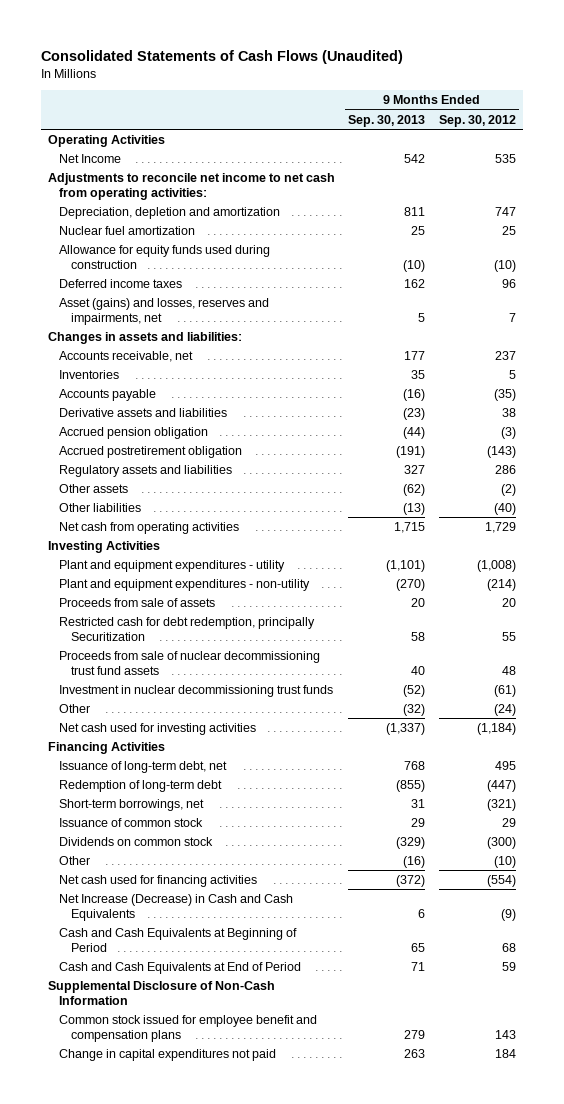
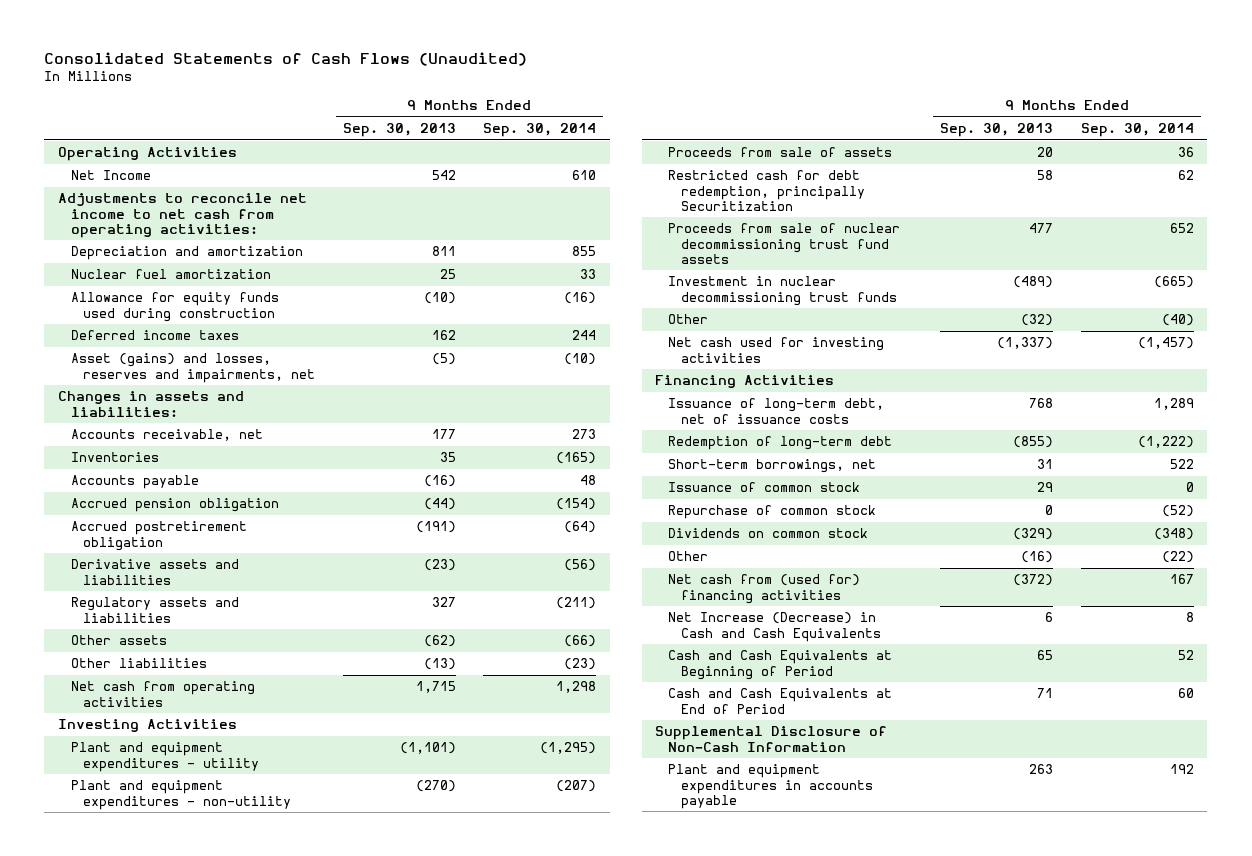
- | 9 Months Ended Sep. 30, 2013 | 9 Months Ended Sep. 30, 2012
+ | 9 Months Ended Sep. 30, 2013 | 9 Months Ended Sep. 30, 2014
- Depreciation, depletion and amortization | 811 | 747
+ Depreciation and amortization | 811 | 855
- Asset (gains) and losses, reserves and impairments, net | 5 | 7
+ Asset (gains) and losses, reserves and impairments, net | (5) | (10)
moved down: Derivative assets and liabilities | (23) | (56)
- Proceeds from sale of nuclear decommissioning trust fund assets | 40 | 48
- Investment in nuclear decommissioning trust funds | (52) | (61)
+ Proceeds from sale of nuclear decommissioning trust fund assets | 477 | 652
+ Investment in nuclear decommissioning trust funds | (489) | (665)
- Issuance of long-term debt, net | 768 | 495
+ Issuance of long-term debt, net of issuance costs | 768 | 1,289
+ Repurchase of common stock | 0 | (52)
- Net cash used for financing activities | (372) | (554)
+ Net cash from (used for) financing activities | (372) | 167
- Common stock issued for employee benefit and compensation plans | 279 | 143
- Change in capital expenditures not paid | 263 | 184
+ Plant and equipment expenditures in accounts payable | 263 | 192

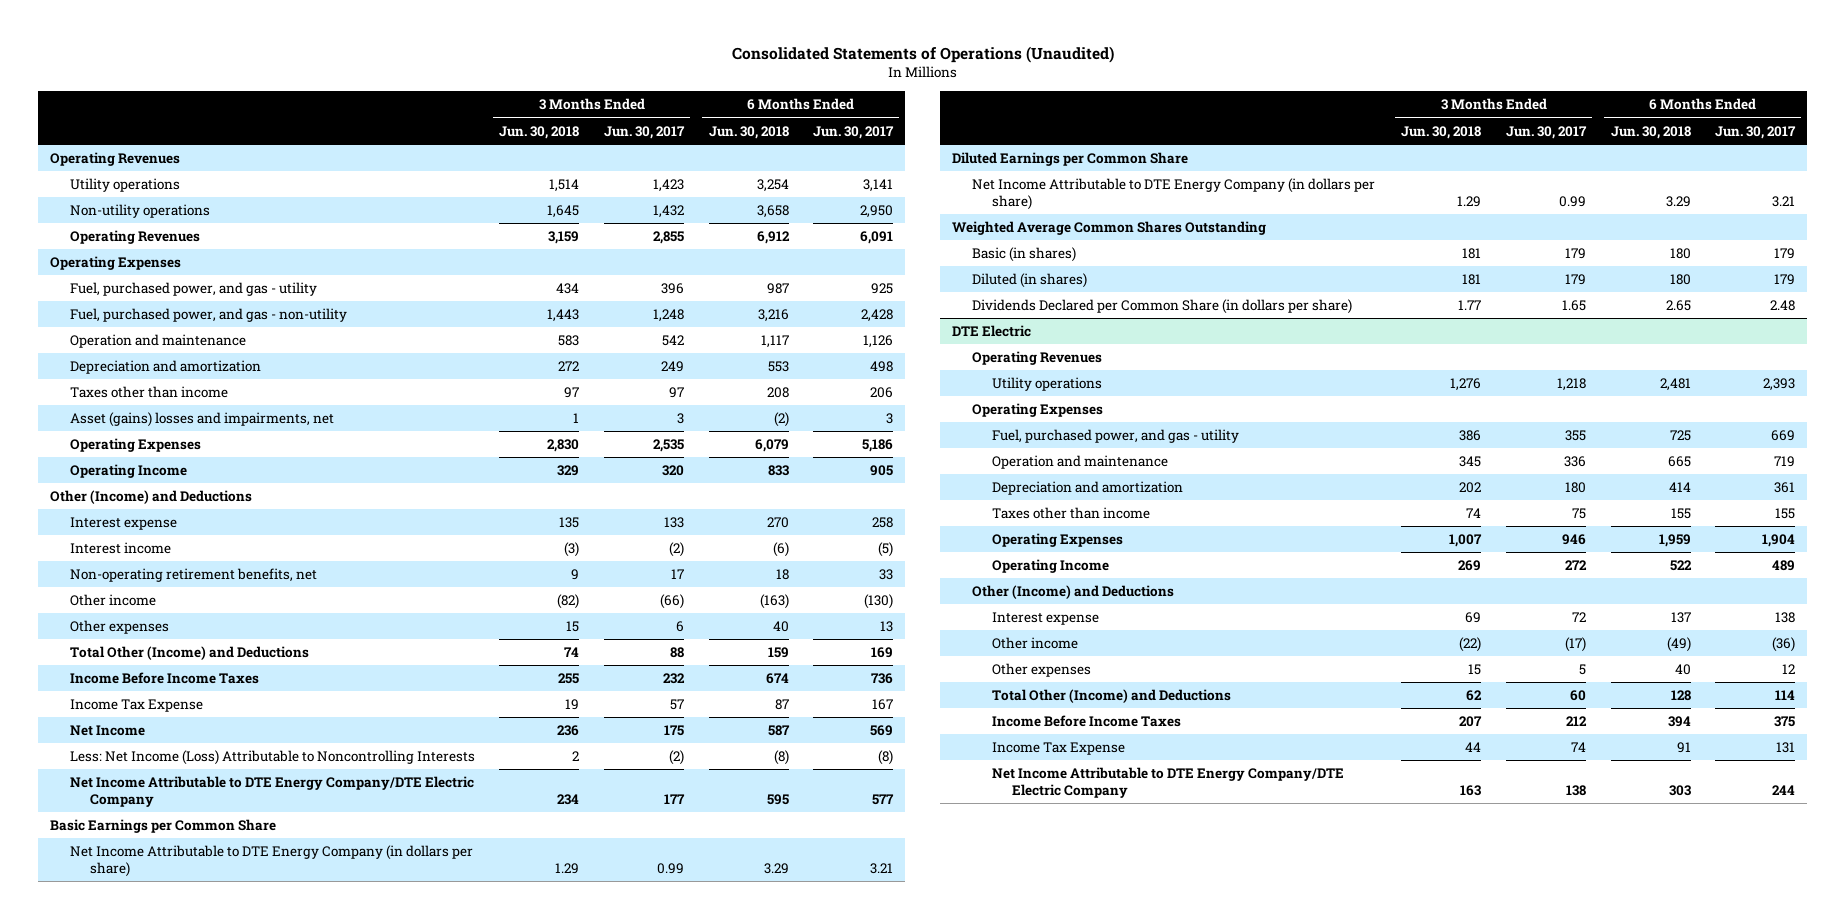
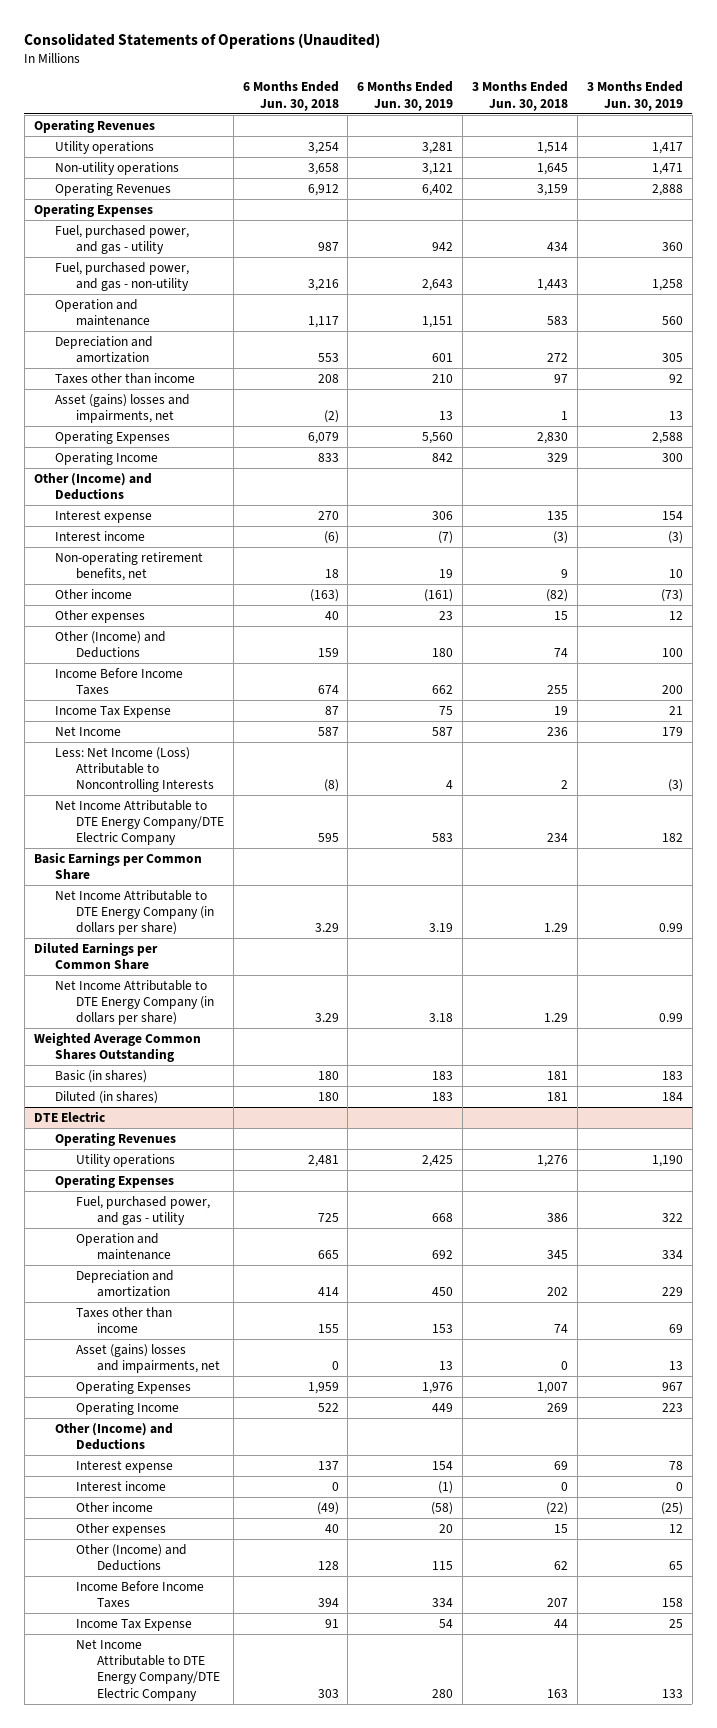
- | 3 Months Ended Jun. 30, 2018 | 3 Months Ended Jun. 30, 2017 | 6 Months Ended Jun. 30, 2018 | 6 Months Ended Jun. 30, 2017
+ | 6 Months Ended Jun. 30, 2018 | 6 Months Ended Jun. 30, 2019 | 3 Months Ended Jun. 30, 2018 | 3 Months Ended Jun. 30, 2019
- Total Other (Income) and Deductions | 74 | 88 | 159 | 169
+ Other (Income) and Deductions | 159 | 180 | 74 | 100
- Dividends Declared per Common Share (in dollars per share) | 1.77 | 1.65 | 2.65 | 2.48
@ DTE Electric
+ Asset (gains) losses and impairments, net | 0 | 13 | 0 | 13
+ Interest income | 0 | (1) | 0 | 0
- Total Other (Income) and Deductions | 62 | 60 | 128 | 114
+ Other (Income) and Deductions | 128 | 115 | 62 | 65

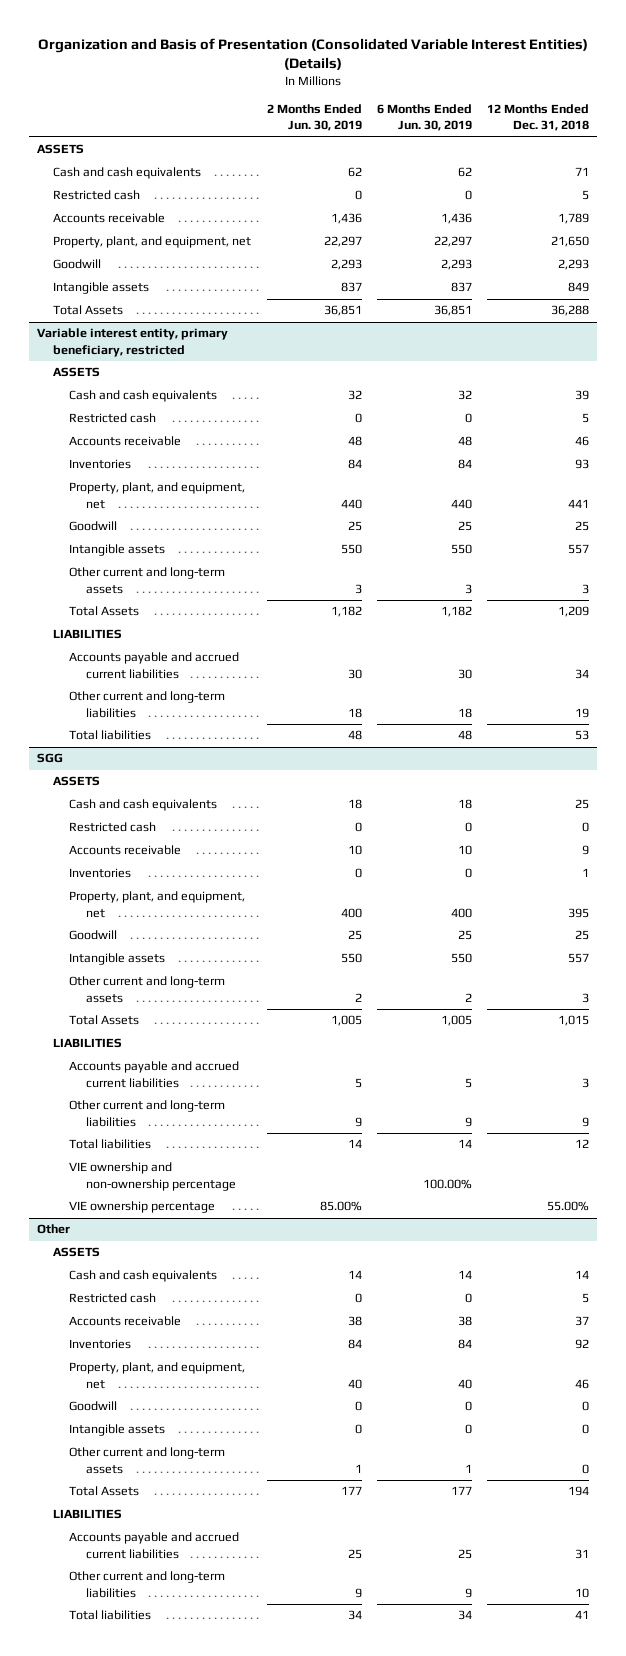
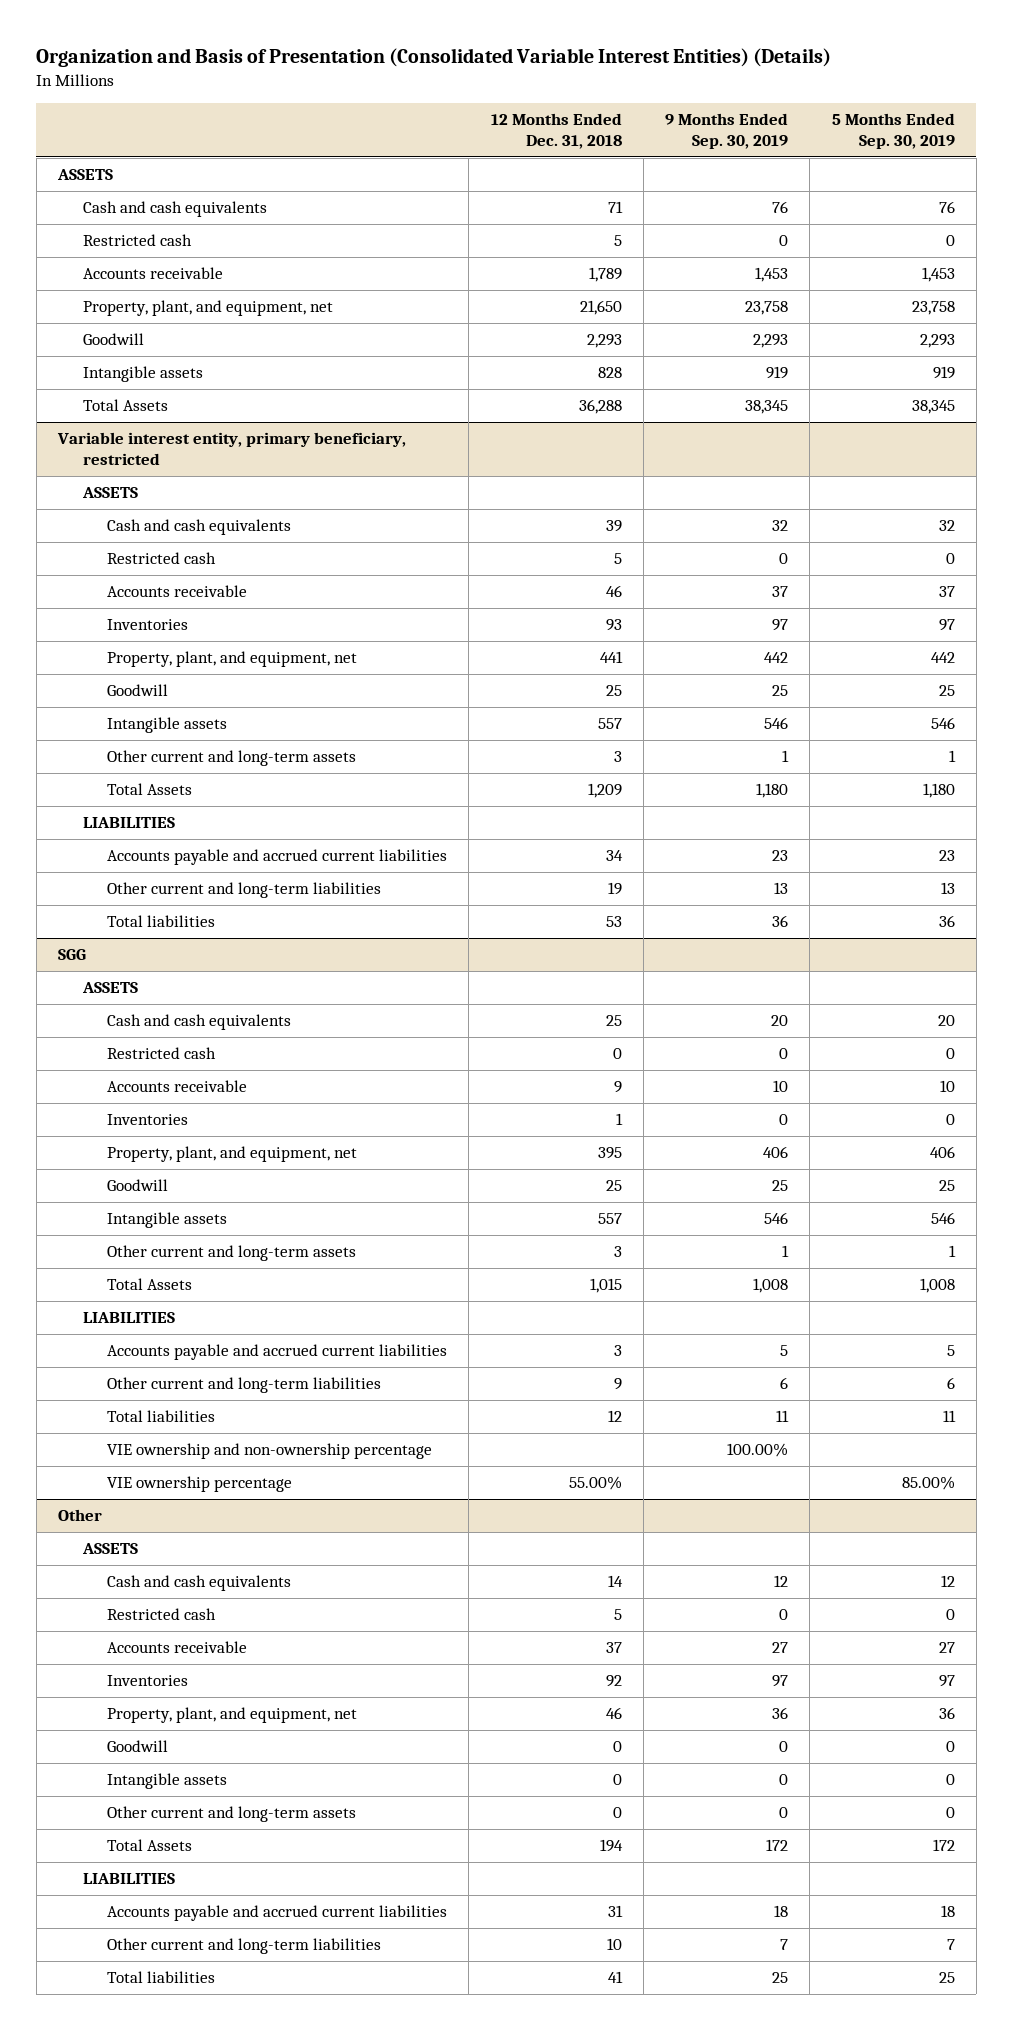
- | 2 Months Ended Jun. 30, 2019 | 6 Months Ended Jun. 30, 2019 | 12 Months Ended Dec. 31, 2018
+ | 12 Months Ended Dec. 31, 2018 | 9 Months Ended Sep. 30, 2019 | 5 Months Ended Sep. 30, 2019
- Intangible assets | 837 | 837 | 849
+ Intangible assets | 828 | 919 | 919

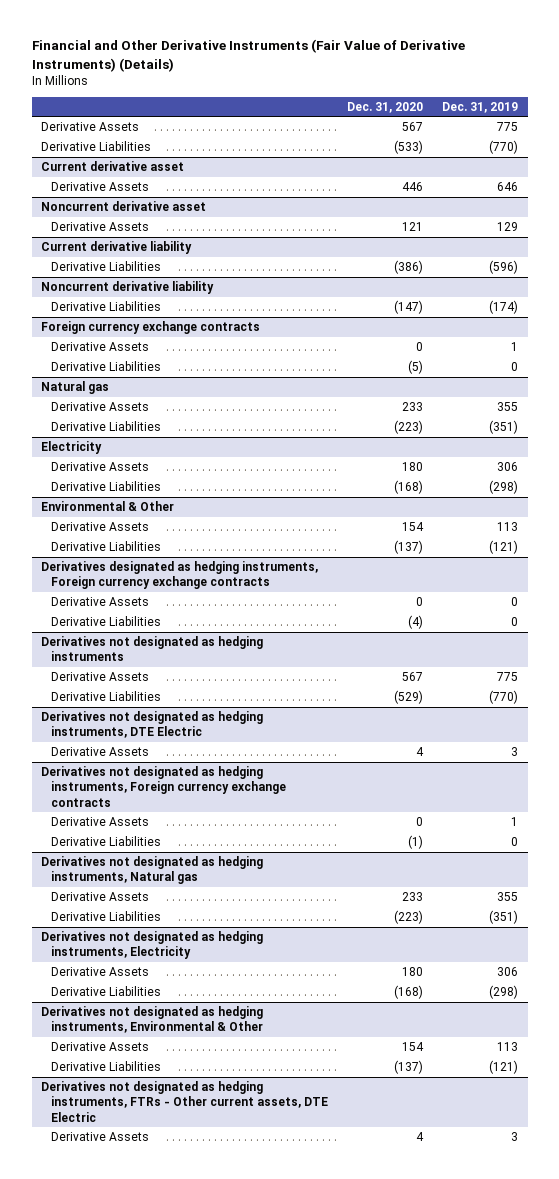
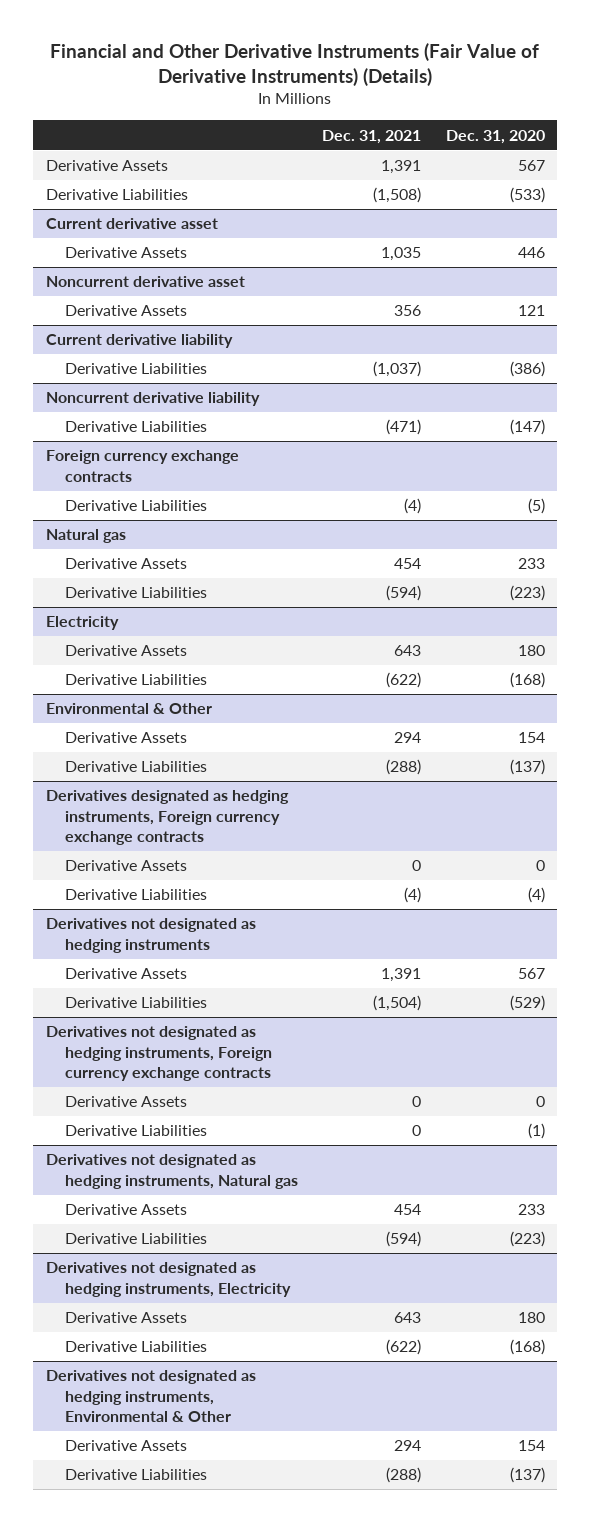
- | Dec. 31, 2020 | Dec. 31, 2019
+ | Dec. 31, 2021 | Dec. 31, 2020
@ Foreign currency exchange contracts
- Derivative Assets | 0 | 1
- Derivatives not designated as hedging instruments, DTE Electric
- Derivative Assets | 4 | 3
- Derivatives not designated as hedging instruments, FTRs - Other current assets, DTE Electric
- Derivative Assets | 4 | 3

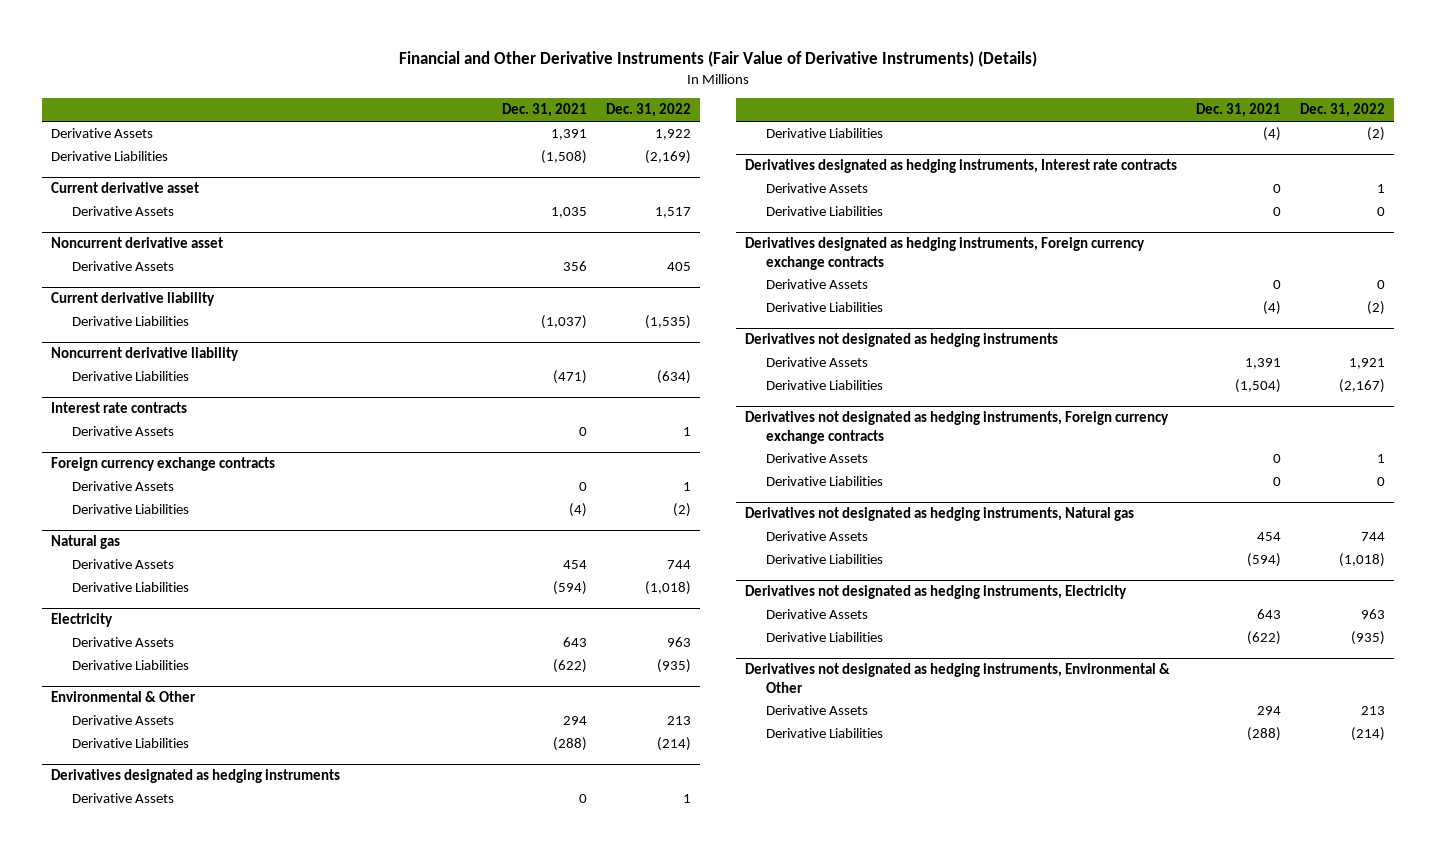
- | Dec. 31, 2021 | Dec. 31, 2020
+ | Dec. 31, 2021 | Dec. 31, 2022
+ Interest rate contracts
+ Derivative Assets | 0 | 1
@ Foreign currency exchange contracts
+ Derivative Assets | 0 | 1
+ Derivatives designated as hedging instruments
+ Derivative Assets | 0 | 1
+ Derivative Liabilities | (4) | (2)
+ Derivatives designated as hedging instruments, Interest rate contracts
+ Derivative Assets | 0 | 1
+ Derivative Liabilities | 0 | 0

